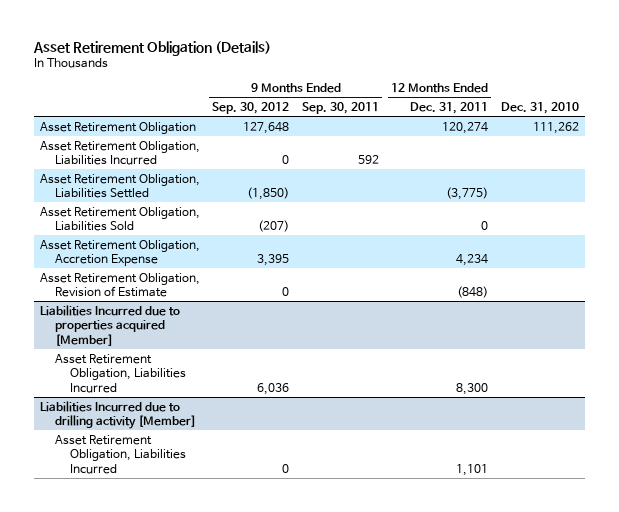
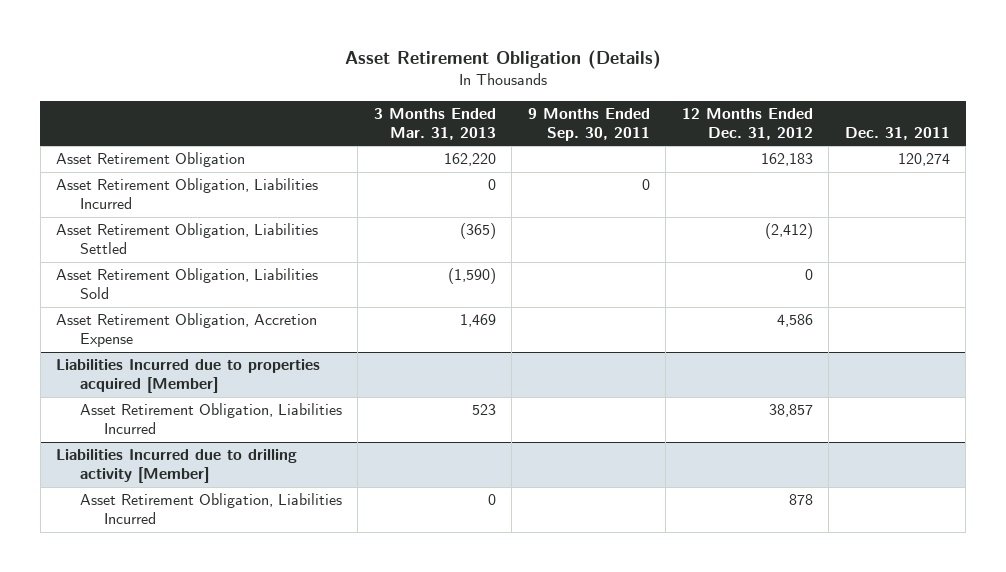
- | 9 Months Ended Sep. 30, 2012 | 9 Months Ended Sep. 30, 2011 | 12 Months Ended Dec. 31, 2011 | Dec. 31, 2010
+ | 3 Months Ended Mar. 31, 2013 | 9 Months Ended Sep. 30, 2011 | 12 Months Ended Dec. 31, 2012 | Dec. 31, 2011
- Asset Retirement Obligation, Liabilities Incurred | 0 | 592 | |
+ Asset Retirement Obligation, Liabilities Incurred | 0 | 0 | |
- Asset Retirement Obligation, Revision of Estimate | 0 | | (848) |

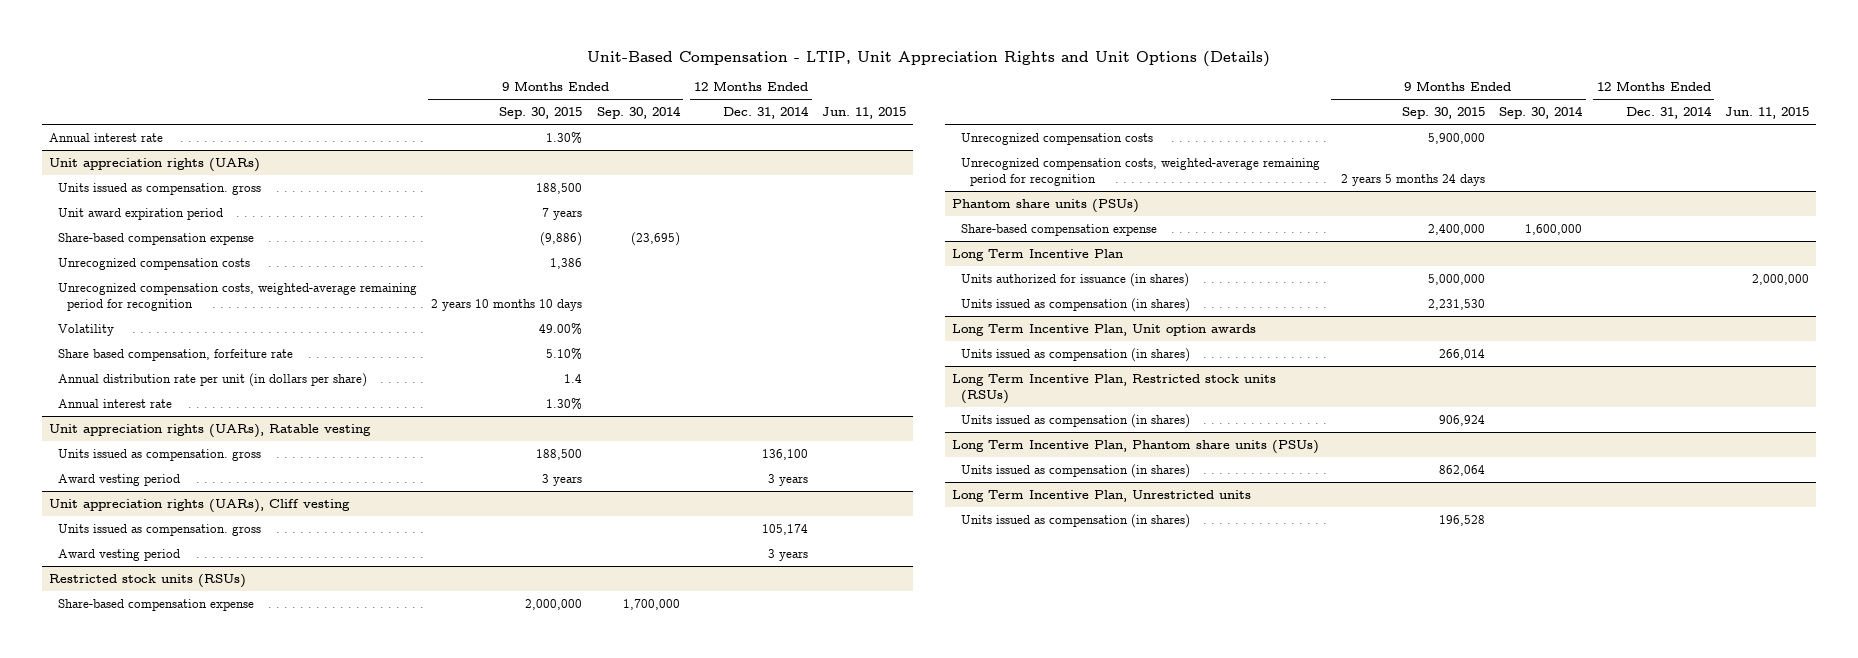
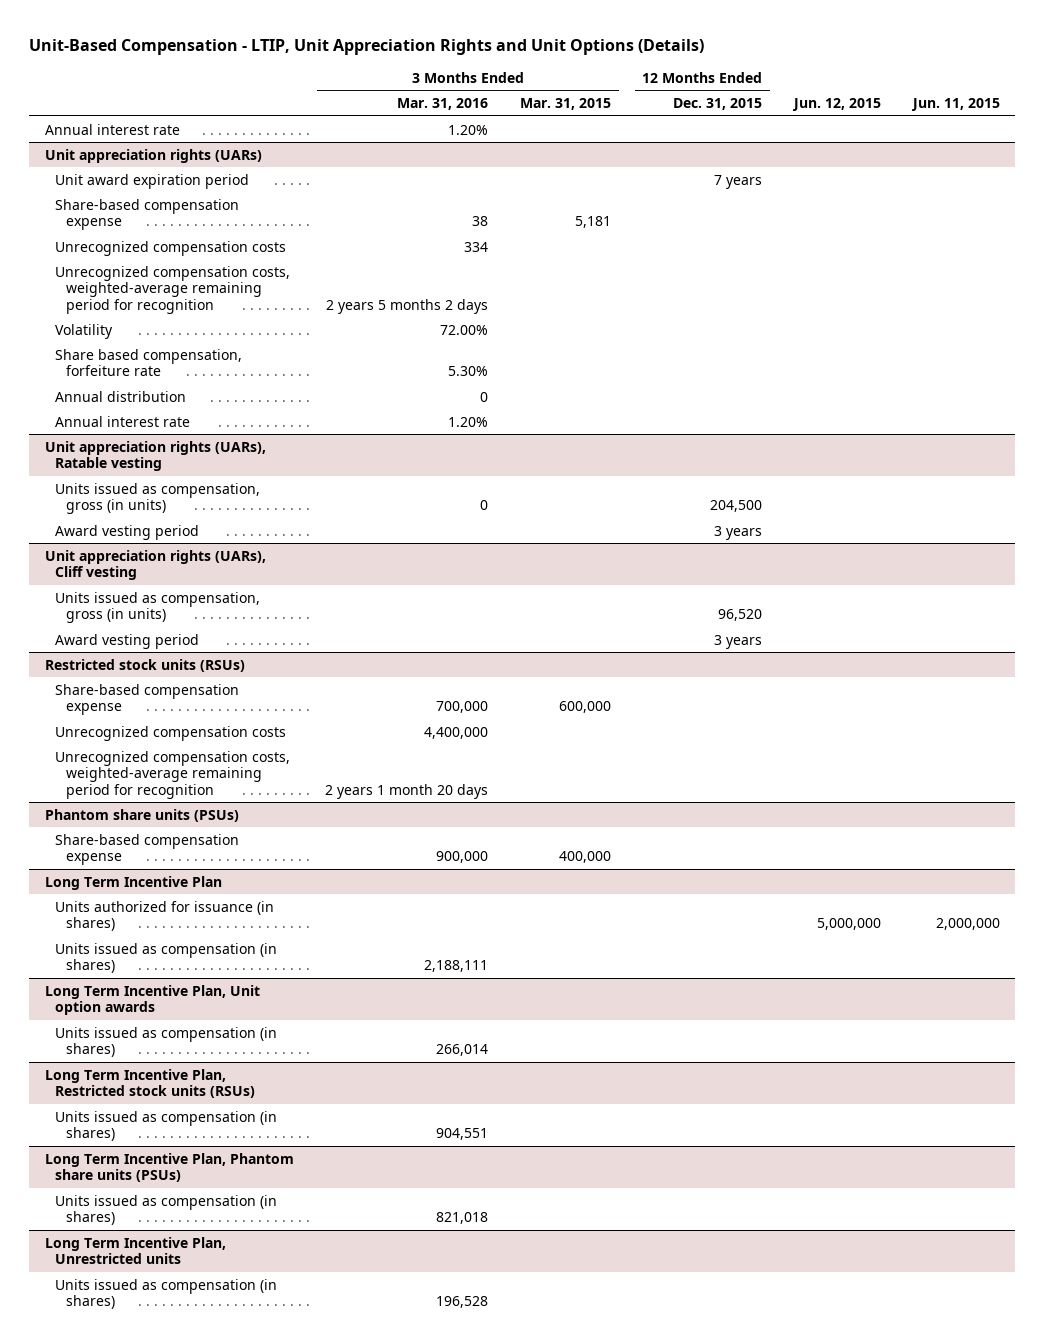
- | 9 Months Ended Sep. 30, 2015 | 9 Months Ended Sep. 30, 2014 | 12 Months Ended Dec. 31, 2014 | Jun. 11, 2015
+ | 3 Months Ended Mar. 31, 2016 | 3 Months Ended Mar. 31, 2015 | 12 Months Ended Dec. 31, 2015 | Jun. 12, 2015 | Jun. 11, 2015
@ Unit appreciation rights (UARs)
- Units issued as compensation. gross | 188,500 | | |
- Annual distribution rate per unit (in dollars per share) | 1.4 | | |
+ Annual distribution | 0 | | | |
@ Unit appreciation rights (UARs), Ratable vesting
- Units issued as compensation. gross | 188,500 | | 136,100 |
+ Units issued as compensation, gross (in units) | 0 | | 204,500 | |
@ Unit appreciation rights (UARs), Cliff vesting
- Units issued as compensation. gross | | | 105,174 |
+ Units issued as compensation, gross (in units) | | | 96,520 | |

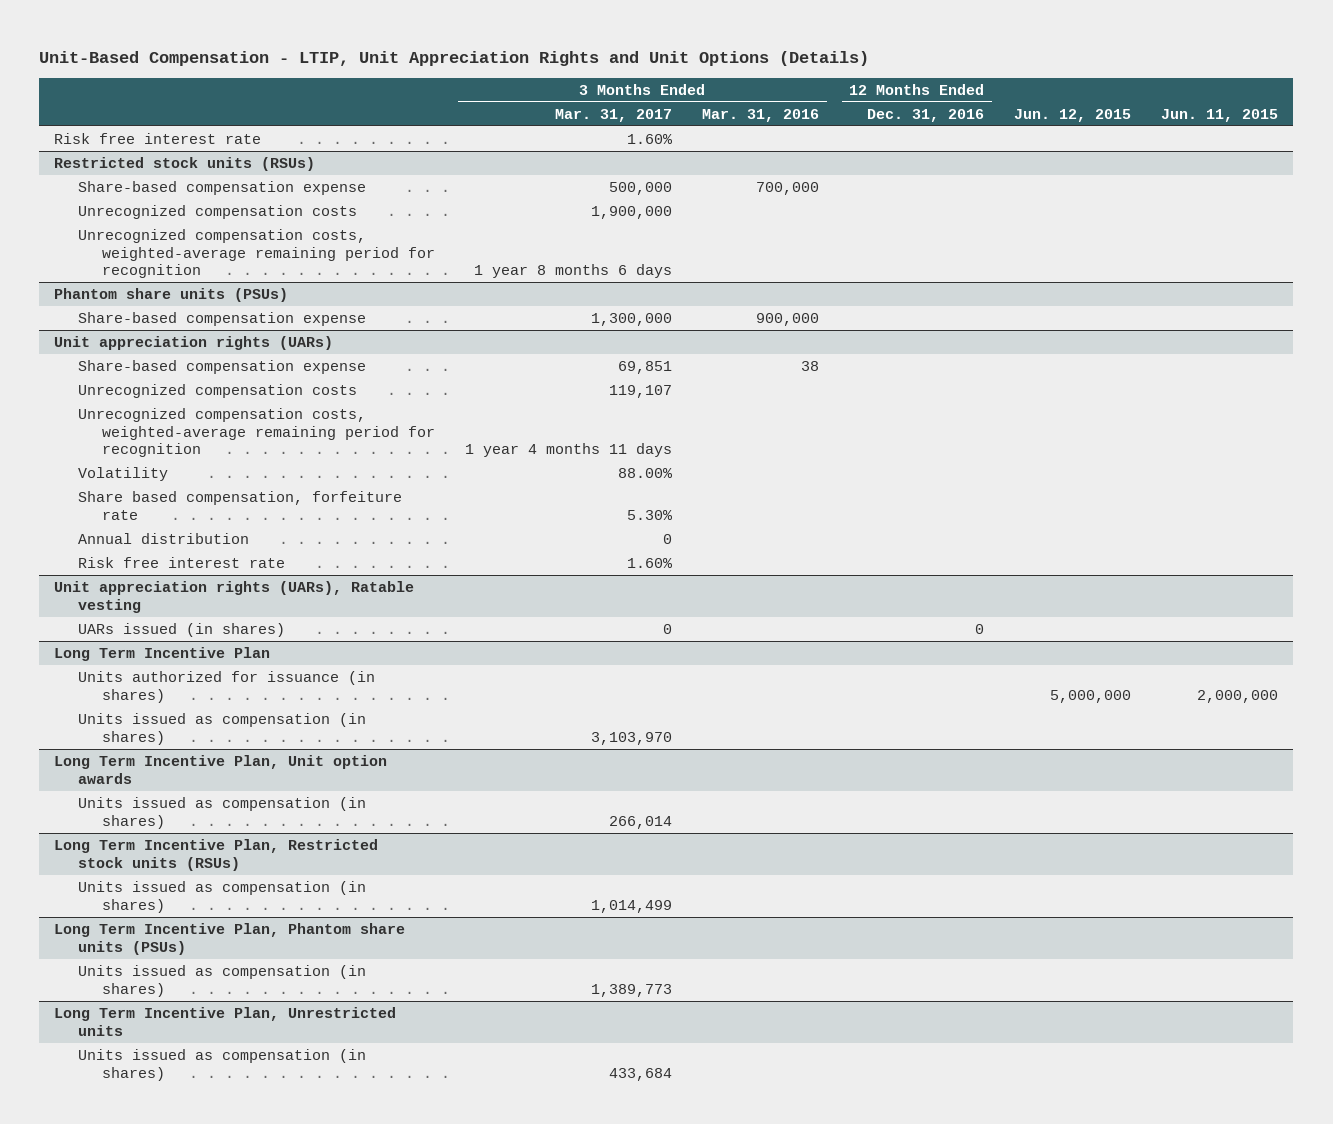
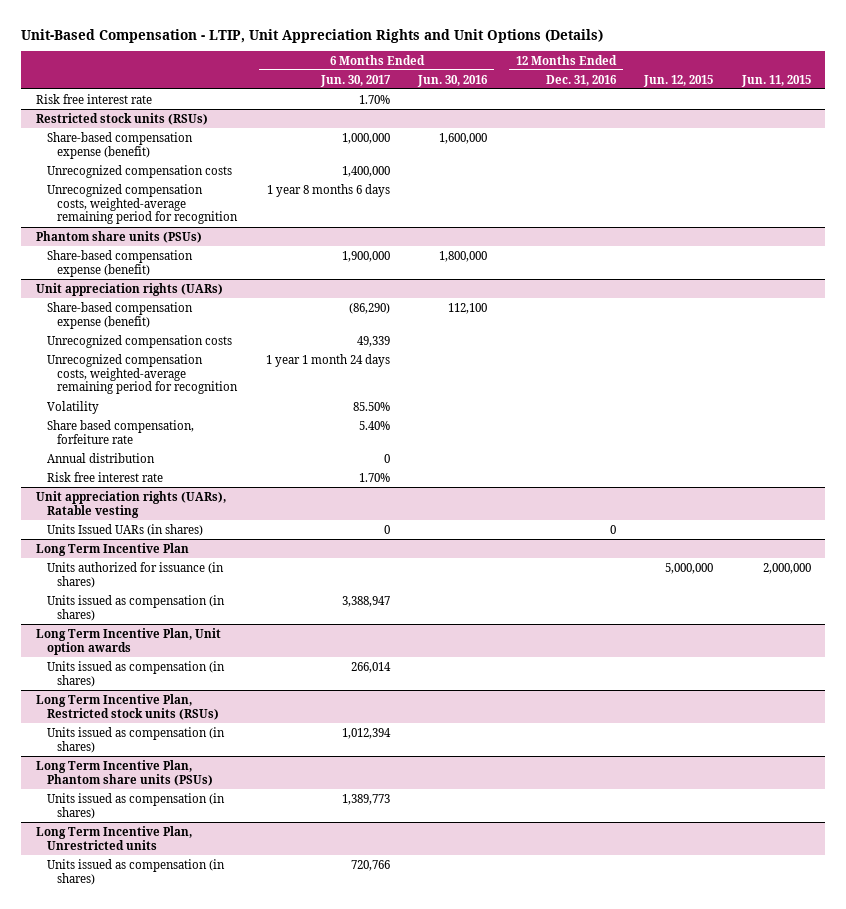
- | 3 Months Ended Mar. 31, 2017 | 3 Months Ended Mar. 31, 2016 | 12 Months Ended Dec. 31, 2016 | Jun. 12, 2015 | Jun. 11, 2015
+ | 6 Months Ended Jun. 30, 2017 | 6 Months Ended Jun. 30, 2016 | 12 Months Ended Dec. 31, 2016 | Jun. 12, 2015 | Jun. 11, 2015
@ Restricted stock units (RSUs)
- Share-based compensation expense | 500,000 | 700,000 | | |
+ Share-based compensation expense (benefit) | 1,000,000 | 1,600,000 | | |
@ Phantom share units (PSUs)
- Share-based compensation expense | 1,300,000 | 900,000 | | |
+ Share-based compensation expense (benefit) | 1,900,000 | 1,800,000 | | |
@ Unit appreciation rights (UARs)
- Share-based compensation expense | 69,851 | 38 | | |
+ Share-based compensation expense (benefit) | (86,290) | 112,100 | | |
@ Unit appreciation rights (UARs), Ratable vesting
- UARs issued (in shares) | 0 | | 0 | |
+ Units Issued UARs (in shares) | 0 | | 0 | |

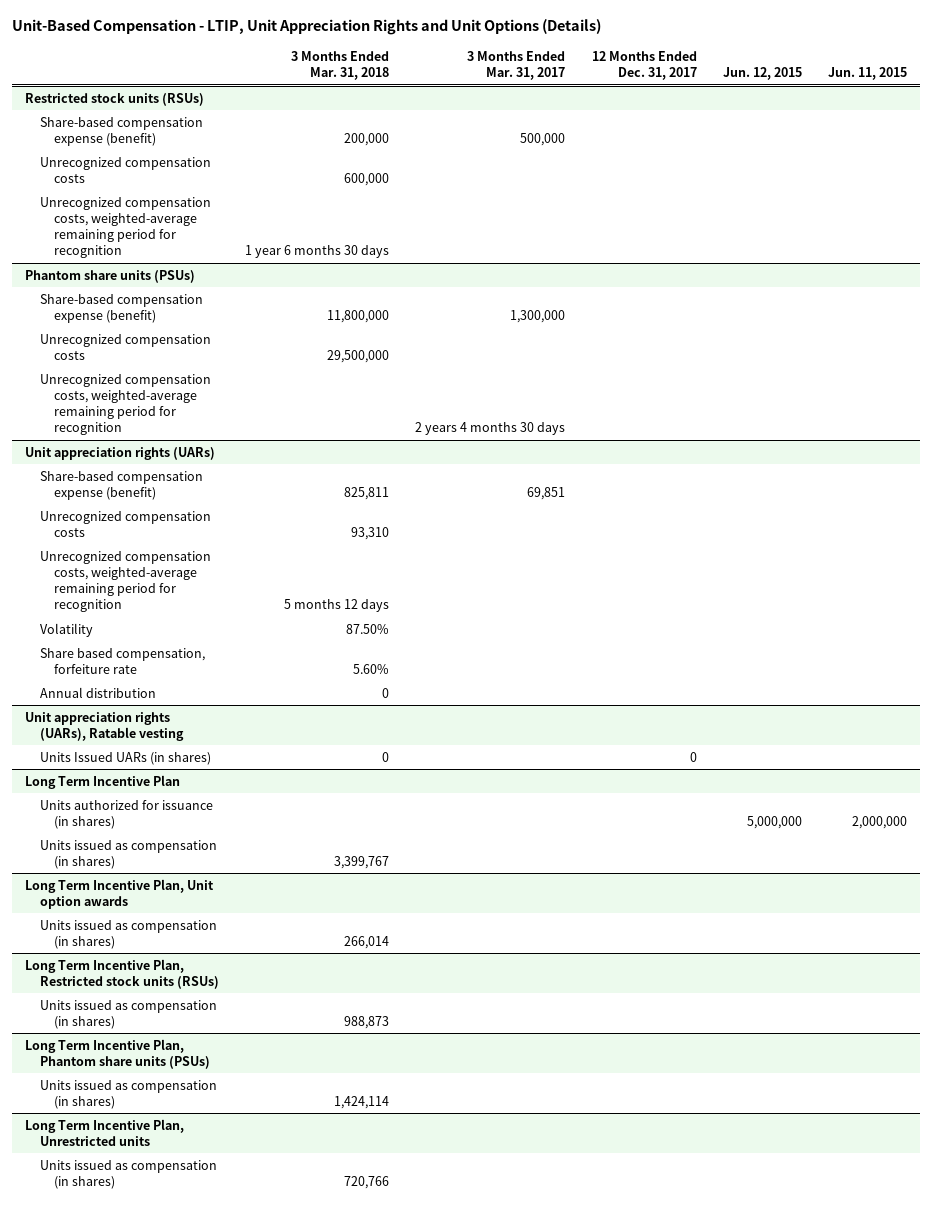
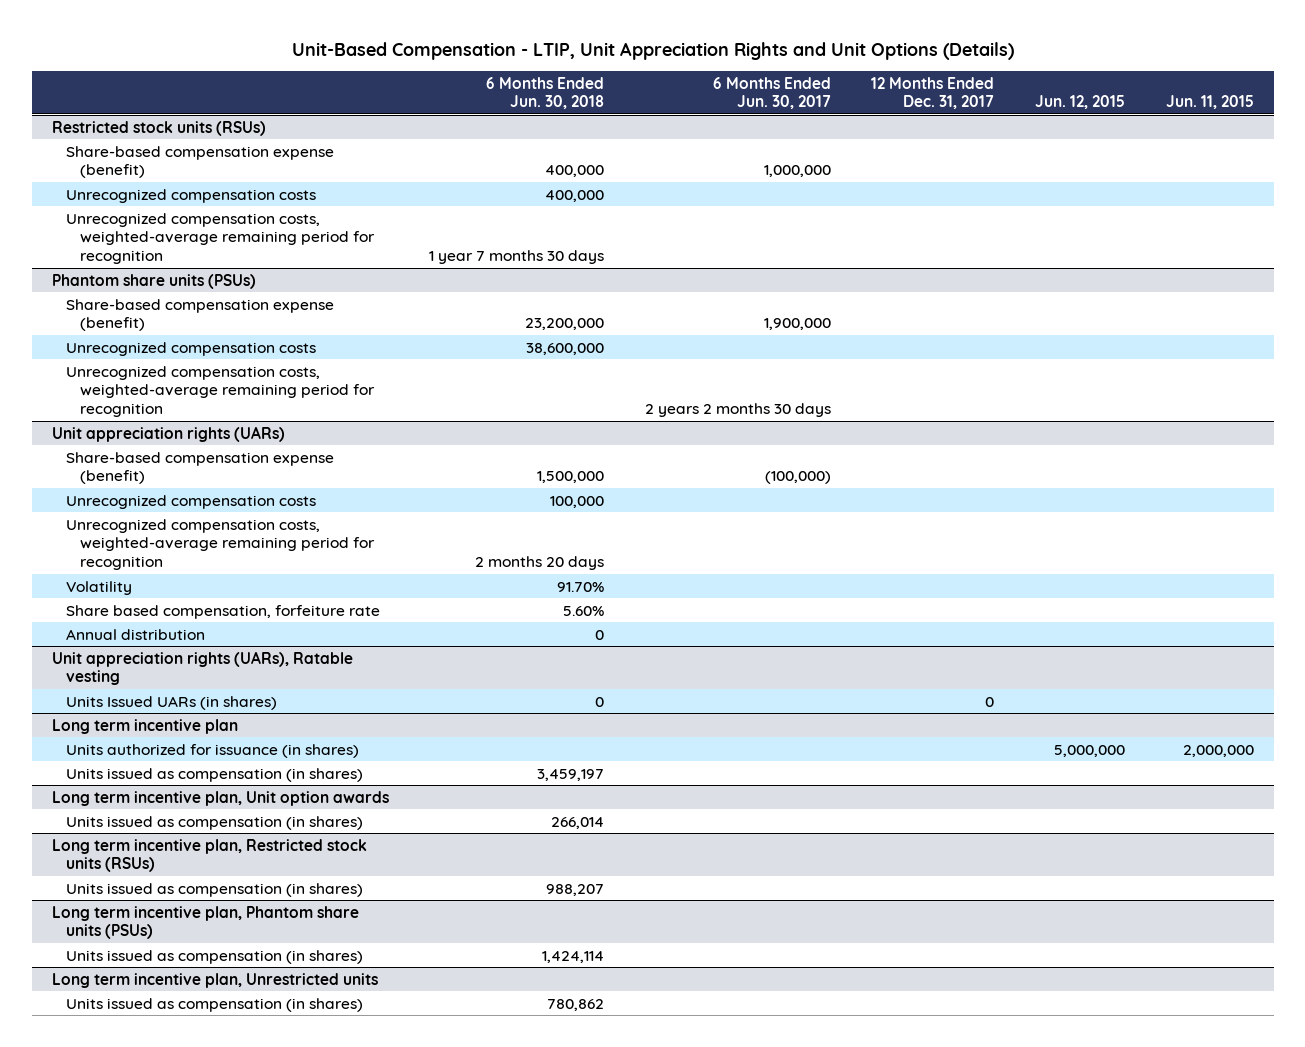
- | 3 Months Ended Mar. 31, 2018 | 3 Months Ended Mar. 31, 2017 | 12 Months Ended Dec. 31, 2017 | Jun. 12, 2015 | Jun. 11, 2015
+ | 6 Months Ended Jun. 30, 2018 | 6 Months Ended Jun. 30, 2017 | 12 Months Ended Dec. 31, 2017 | Jun. 12, 2015 | Jun. 11, 2015
- Long Term Incentive Plan
+ Long term incentive plan
- Long Term Incentive Plan, Unit option awards
+ Long term incentive plan, Unit option awards
- Long Term Incentive Plan, Restricted stock units (RSUs)
+ Long term incentive plan, Restricted stock units (RSUs)
- Long Term Incentive Plan, Phantom share units (PSUs)
+ Long term incentive plan, Phantom share units (PSUs)
- Long Term Incentive Plan, Unrestricted units
+ Long term incentive plan, Unrestricted units

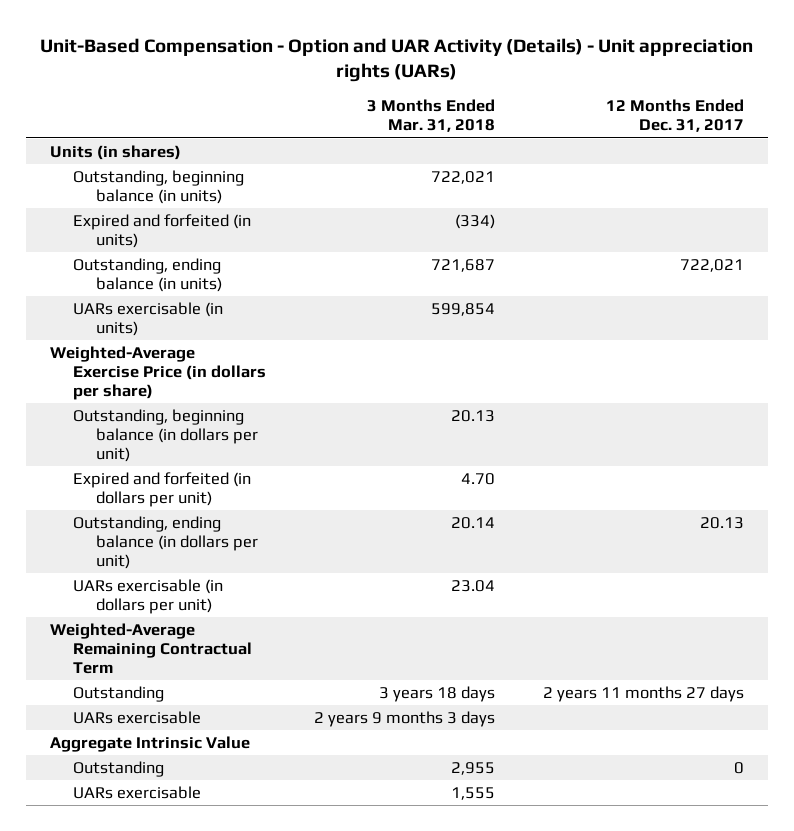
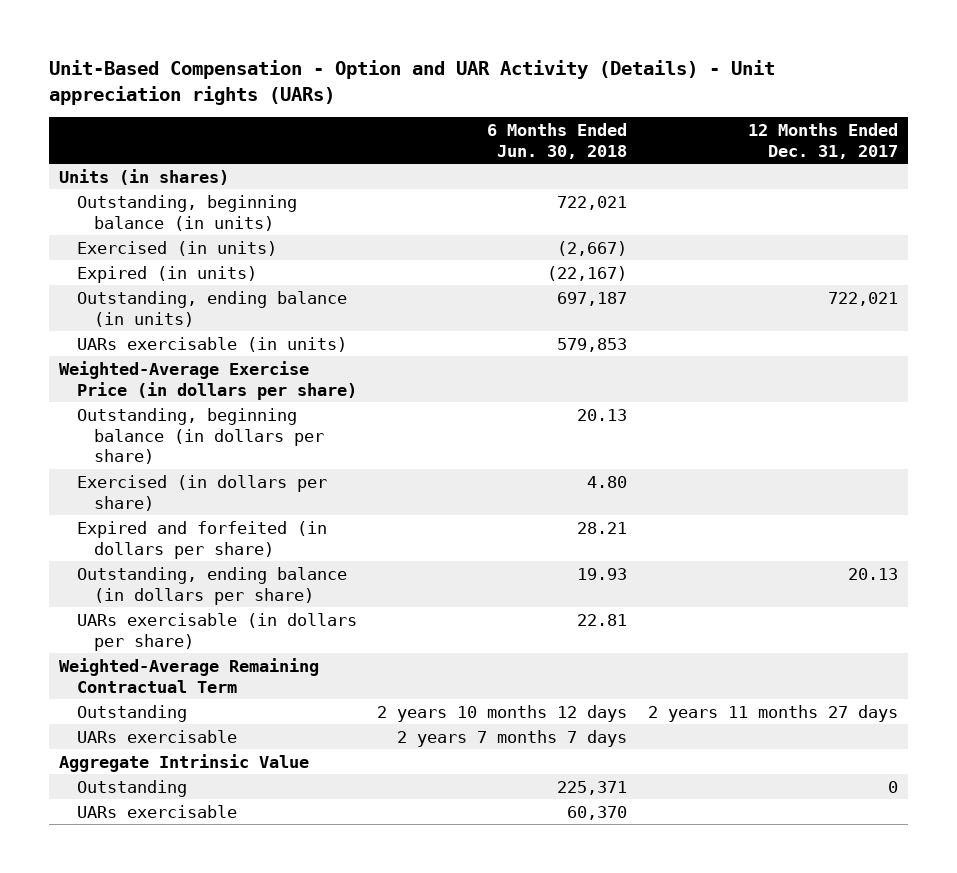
- | 3 Months Ended Mar. 31, 2018 | 12 Months Ended Dec. 31, 2017
+ | 6 Months Ended Jun. 30, 2018 | 12 Months Ended Dec. 31, 2017
- Expired and forfeited (in units) | (334) |
+ Exercised (in units) | (2,667) |
+ Expired (in units) | (22,167) |
- Outstanding, beginning balance (in dollars per unit) | 20.13 |
- Expired and forfeited (in dollars per unit) | 4.70 |
- Outstanding, ending balance (in dollars per unit) | 20.14 | 20.13
- UARs exercisable (in dollars per unit) | 23.04 |
+ Outstanding, beginning balance (in dollars per share) | 20.13 |
+ Exercised (in dollars per share) | 4.80 |
+ Expired and forfeited (in dollars per share) | 28.21 |
+ Outstanding, ending balance (in dollars per share) | 19.93 | 20.13
+ UARs exercisable (in dollars per share) | 22.81 |

